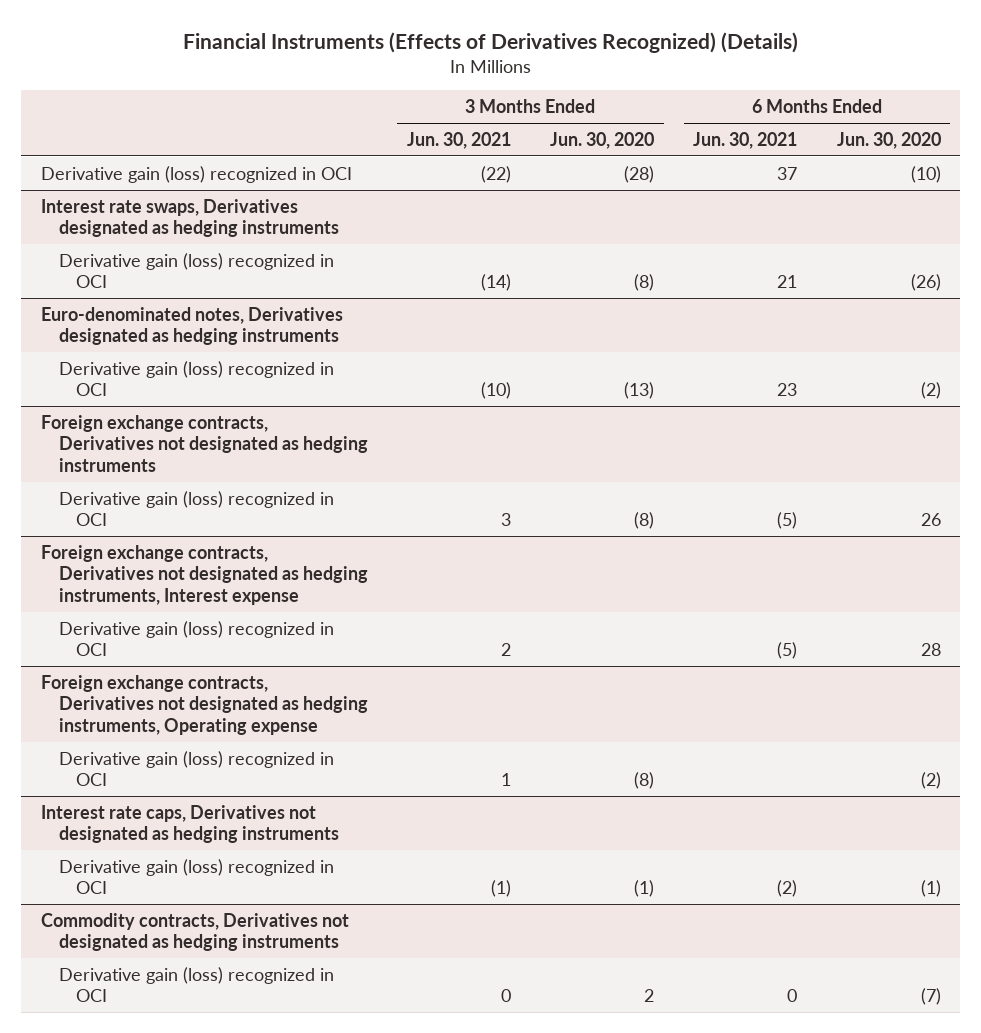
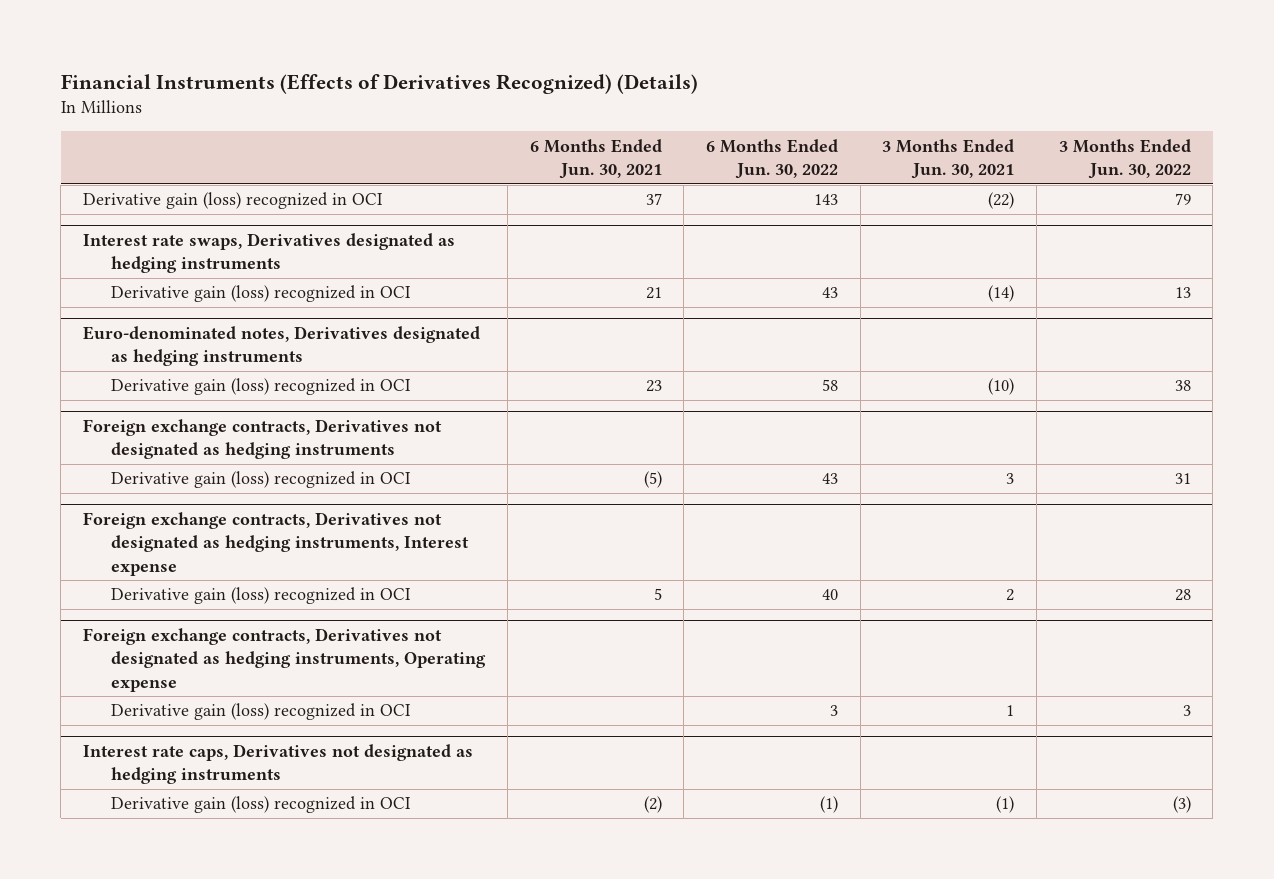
- | 3 Months Ended Jun. 30, 2021 | 3 Months Ended Jun. 30, 2020 | 6 Months Ended Jun. 30, 2021 | 6 Months Ended Jun. 30, 2020
+ | 6 Months Ended Jun. 30, 2021 | 6 Months Ended Jun. 30, 2022 | 3 Months Ended Jun. 30, 2021 | 3 Months Ended Jun. 30, 2022
@ Foreign exchange contracts, Derivatives not designated as hedging instruments, Interest expense
- Derivative gain (loss) recognized in OCI | 2 | | (5) | 28
+ Derivative gain (loss) recognized in OCI | 5 | 40 | 2 | 28
- Commodity contracts, Derivatives not designated as hedging instruments
- Derivative gain (loss) recognized in OCI | 0 | 2 | 0 | (7)

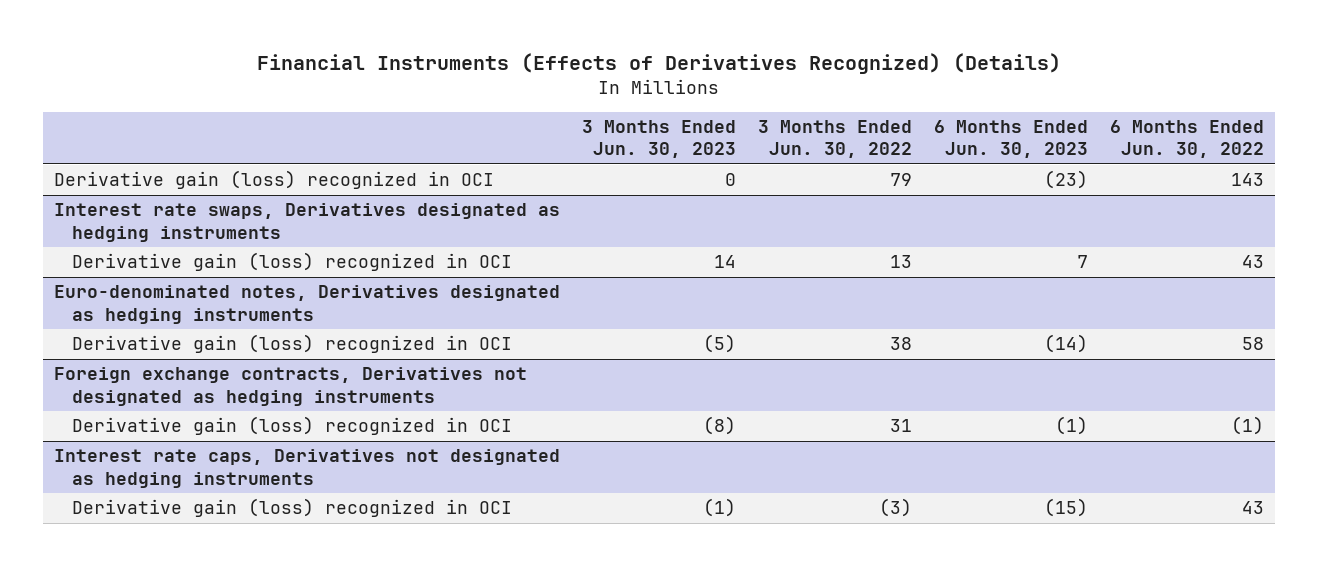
- | 6 Months Ended Jun. 30, 2021 | 6 Months Ended Jun. 30, 2022 | 3 Months Ended Jun. 30, 2021 | 3 Months Ended Jun. 30, 2022
+ | 3 Months Ended Jun. 30, 2023 | 3 Months Ended Jun. 30, 2022 | 6 Months Ended Jun. 30, 2023 | 6 Months Ended Jun. 30, 2022
@ Foreign exchange contracts, Derivatives not designated as hedging instruments
- Derivative gain (loss) recognized in OCI | (5) | 43 | 3 | 31
- Foreign exchange contracts, Derivatives not designated as hedging instruments, Interest expense
- Derivative gain (loss) recognized in OCI | 5 | 40 | 2 | 28
- Foreign exchange contracts, Derivatives not designated as hedging instruments, Operating expense
- Derivative gain (loss) recognized in OCI | | 3 | 1 | 3
@ Foreign exchange contracts, Derivatives not designated as hedging instruments
+ Derivative gain (loss) recognized in OCI | (8) | 31 | (1) | (1)
@ Interest rate caps, Derivatives not designated as hedging instruments
- Derivative gain (loss) recognized in OCI | (2) | (1) | (1) | (3)
+ Derivative gain (loss) recognized in OCI | (1) | (3) | (15) | 43

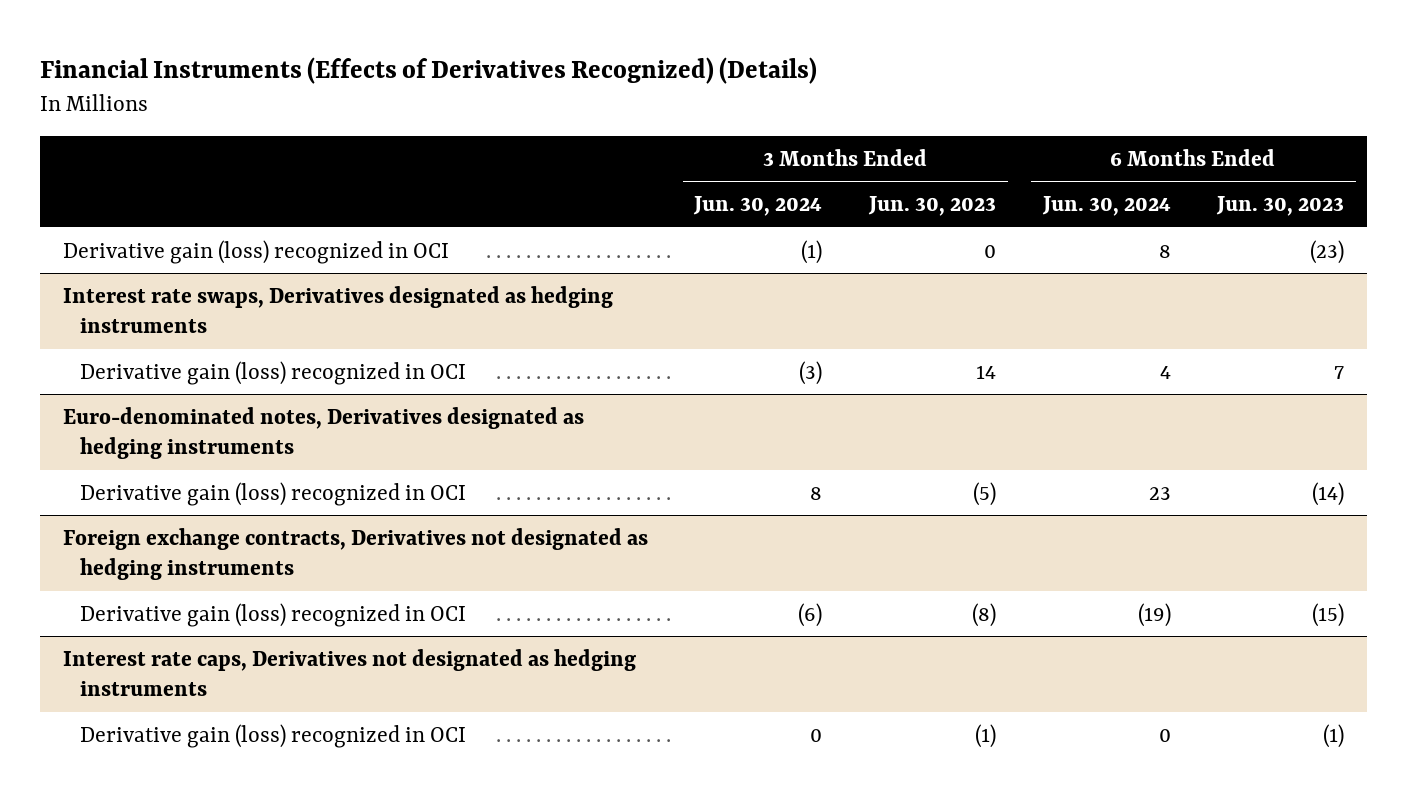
- | 3 Months Ended Jun. 30, 2023 | 3 Months Ended Jun. 30, 2022 | 6 Months Ended Jun. 30, 2023 | 6 Months Ended Jun. 30, 2022
+ | 3 Months Ended Jun. 30, 2024 | 3 Months Ended Jun. 30, 2023 | 6 Months Ended Jun. 30, 2024 | 6 Months Ended Jun. 30, 2023
@ Foreign exchange contracts, Derivatives not designated as hedging instruments
- Derivative gain (loss) recognized in OCI | (8) | 31 | (1) | (1)
+ Derivative gain (loss) recognized in OCI | (6) | (8) | (19) | (15)
@ Interest rate caps, Derivatives not designated as hedging instruments
- Derivative gain (loss) recognized in OCI | (1) | (3) | (15) | 43
+ Derivative gain (loss) recognized in OCI | 0 | (1) | 0 | (1)

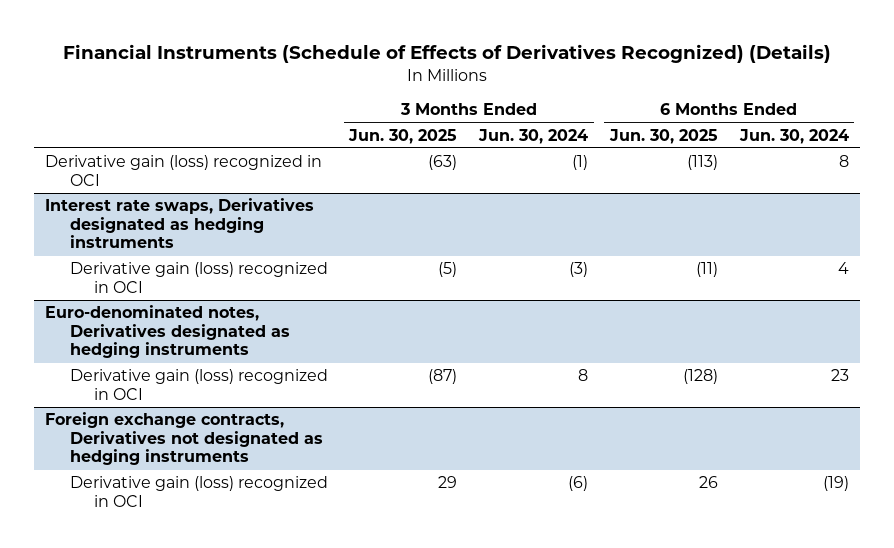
- Financial Instruments (Effects of Derivatives Recognized) (Details)
+ Financial Instruments (Schedule of Effects of Derivatives Recognized) (Details)
- | 3 Months Ended Jun. 30, 2024 | 3 Months Ended Jun. 30, 2023 | 6 Months Ended Jun. 30, 2024 | 6 Months Ended Jun. 30, 2023
+ | 3 Months Ended Jun. 30, 2025 | 3 Months Ended Jun. 30, 2024 | 6 Months Ended Jun. 30, 2025 | 6 Months Ended Jun. 30, 2024
- Interest rate caps, Derivatives not designated as hedging instruments
- Derivative gain (loss) recognized in OCI | 0 | (1) | 0 | (1)

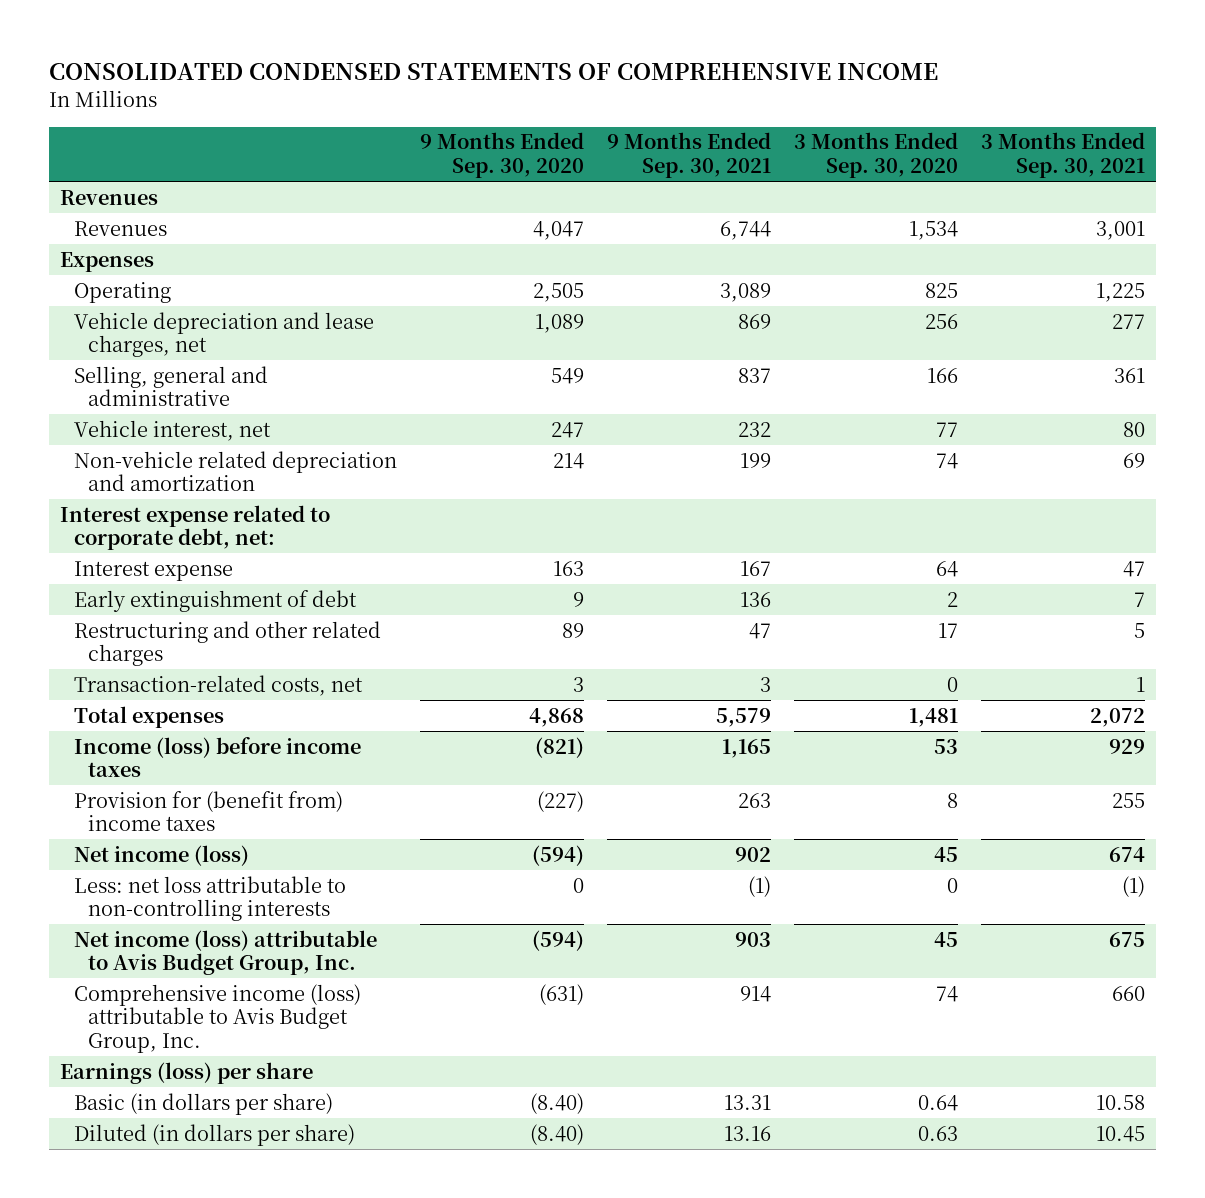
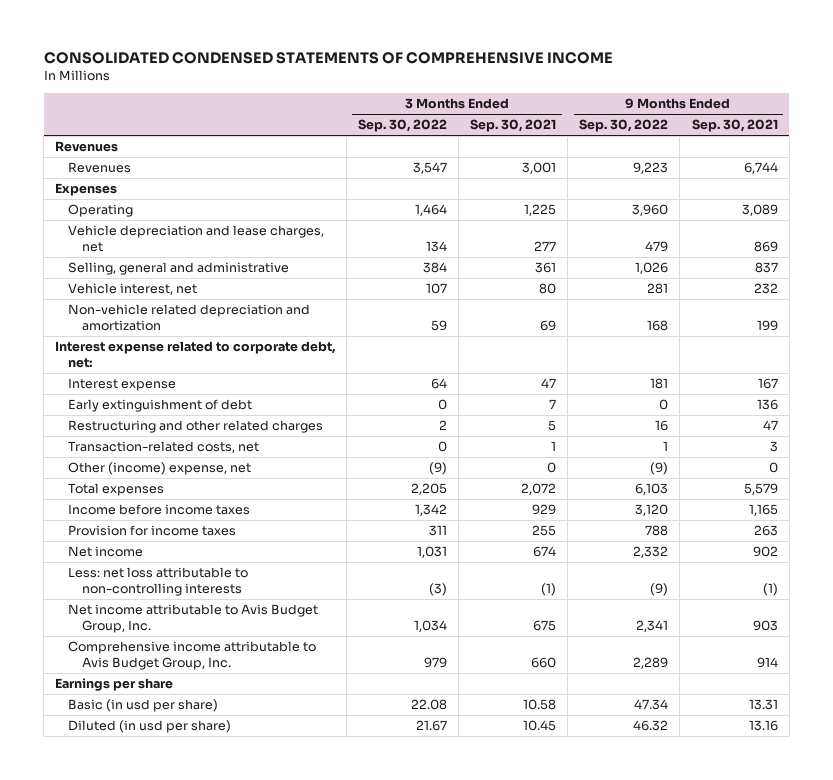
- | 9 Months Ended Sep. 30, 2020 | 9 Months Ended Sep. 30, 2021 | 3 Months Ended Sep. 30, 2020 | 3 Months Ended Sep. 30, 2021
+ | 3 Months Ended Sep. 30, 2022 | 3 Months Ended Sep. 30, 2021 | 9 Months Ended Sep. 30, 2022 | 9 Months Ended Sep. 30, 2021
+ Other (income) expense, net | (9) | 0 | (9) | 0
- Income (loss) before income taxes | (821) | 1,165 | 53 | 929
- Provision for (benefit from) income taxes | (227) | 263 | 8 | 255
- Net income (loss) | (594) | 902 | 45 | 674
+ Income before income taxes | 1,342 | 929 | 3,120 | 1,165
+ Provision for income taxes | 311 | 255 | 788 | 263
+ Net income | 1,031 | 674 | 2,332 | 902
- Net income (loss) attributable to Avis Budget Group, Inc. | (594) | 903 | 45 | 675
- Comprehensive income (loss) attributable to Avis Budget Group, Inc. | (631) | 914 | 74 | 660
- Earnings (loss) per share
- Basic (in dollars per share) | (8.40) | 13.31 | 0.64 | 10.58
- Diluted (in dollars per share) | (8.40) | 13.16 | 0.63 | 10.45
+ Net income attributable to Avis Budget Group, Inc. | 1,034 | 675 | 2,341 | 903
+ Comprehensive income attributable to Avis Budget Group, Inc. | 979 | 660 | 2,289 | 914
+ Earnings per share
+ Basic (in usd per share) | 22.08 | 10.58 | 47.34 | 13.31
+ Diluted (in usd per share) | 21.67 | 10.45 | 46.32 | 13.16

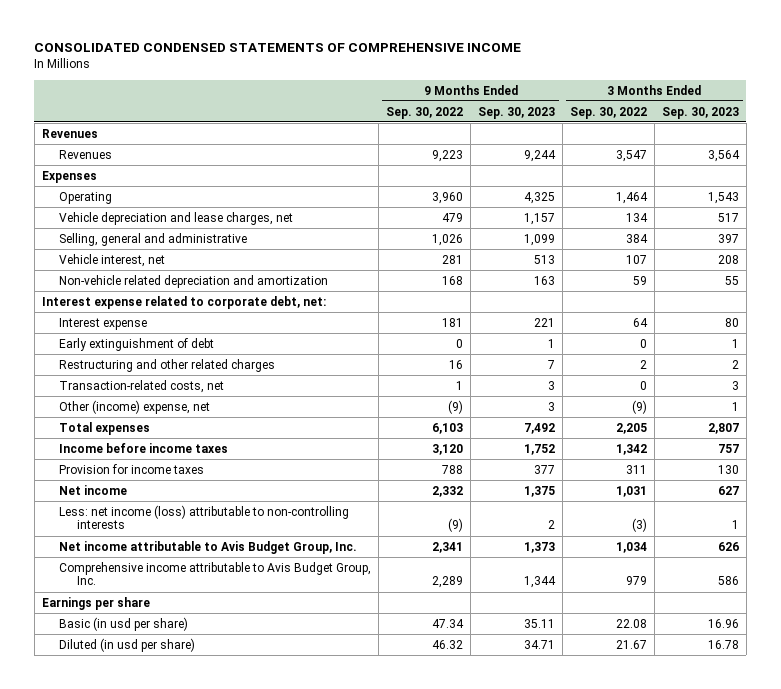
- | 3 Months Ended Sep. 30, 2022 | 3 Months Ended Sep. 30, 2021 | 9 Months Ended Sep. 30, 2022 | 9 Months Ended Sep. 30, 2021
+ | 9 Months Ended Sep. 30, 2022 | 9 Months Ended Sep. 30, 2023 | 3 Months Ended Sep. 30, 2022 | 3 Months Ended Sep. 30, 2023
- Less: net loss attributable to non-controlling interests | (3) | (1) | (9) | (1)
+ Less: net income (loss) attributable to non-controlling interests | (9) | 2 | (3) | 1

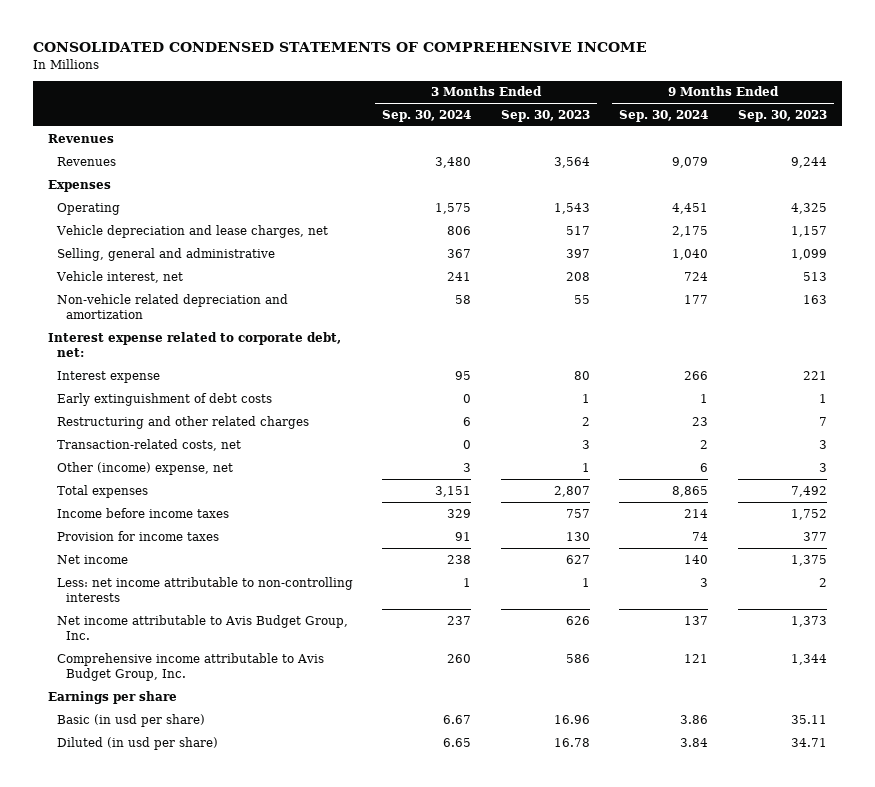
- | 9 Months Ended Sep. 30, 2022 | 9 Months Ended Sep. 30, 2023 | 3 Months Ended Sep. 30, 2022 | 3 Months Ended Sep. 30, 2023
+ | 3 Months Ended Sep. 30, 2024 | 3 Months Ended Sep. 30, 2023 | 9 Months Ended Sep. 30, 2024 | 9 Months Ended Sep. 30, 2023
- Early extinguishment of debt | 0 | 1 | 0 | 1
+ Early extinguishment of debt costs | 0 | 1 | 1 | 1
- Less: net income (loss) attributable to non-controlling interests | (9) | 2 | (3) | 1
+ Less: net income attributable to non-controlling interests | 1 | 1 | 3 | 2

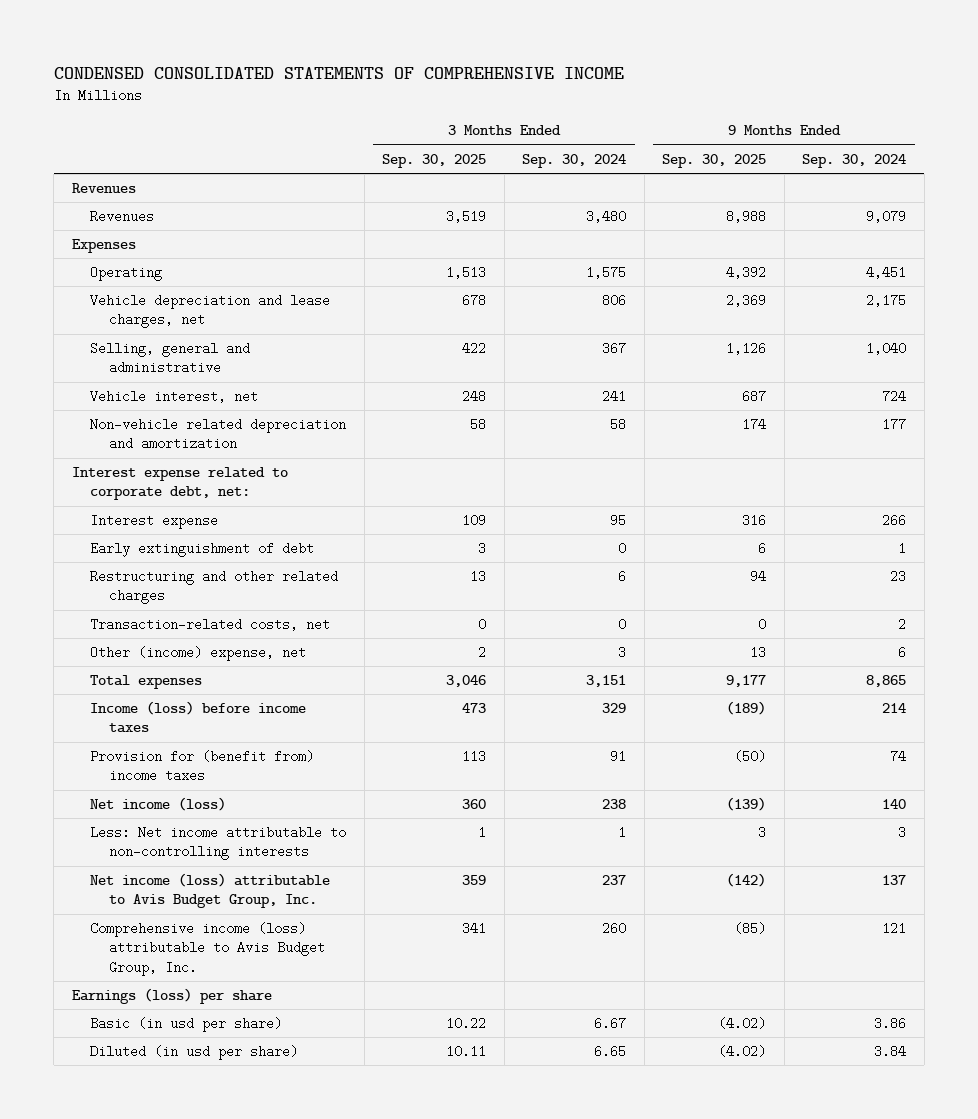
- CONSOLIDATED CONDENSED STATEMENTS OF COMPREHENSIVE INCOME
+ CONDENSED CONSOLIDATED STATEMENTS OF COMPREHENSIVE INCOME
- | 3 Months Ended Sep. 30, 2024 | 3 Months Ended Sep. 30, 2023 | 9 Months Ended Sep. 30, 2024 | 9 Months Ended Sep. 30, 2023
+ | 3 Months Ended Sep. 30, 2025 | 3 Months Ended Sep. 30, 2024 | 9 Months Ended Sep. 30, 2025 | 9 Months Ended Sep. 30, 2024
- Early extinguishment of debt costs | 0 | 1 | 1 | 1
+ Early extinguishment of debt | 3 | 0 | 6 | 1
- Income before income taxes | 329 | 757 | 214 | 1,752
- Provision for income taxes | 91 | 130 | 74 | 377
- Net income | 238 | 627 | 140 | 1,375
- Less: net income attributable to non-controlling interests | 1 | 1 | 3 | 2
- Net income attributable to Avis Budget Group, Inc. | 237 | 626 | 137 | 1,373
- Comprehensive income attributable to Avis Budget Group, Inc. | 260 | 586 | 121 | 1,344
- Earnings per share
+ Income (loss) before income taxes | 473 | 329 | (189) | 214
+ Provision for (benefit from) income taxes | 113 | 91 | (50) | 74
+ Net income (loss) | 360 | 238 | (139) | 140
+ Less: Net income attributable to non-controlling interests | 1 | 1 | 3 | 3
+ Net income (loss) attributable to Avis Budget Group, Inc. | 359 | 237 | (142) | 137
+ Comprehensive income (loss) attributable to Avis Budget Group, Inc. | 341 | 260 | (85) | 121
+ Earnings (loss) per share

